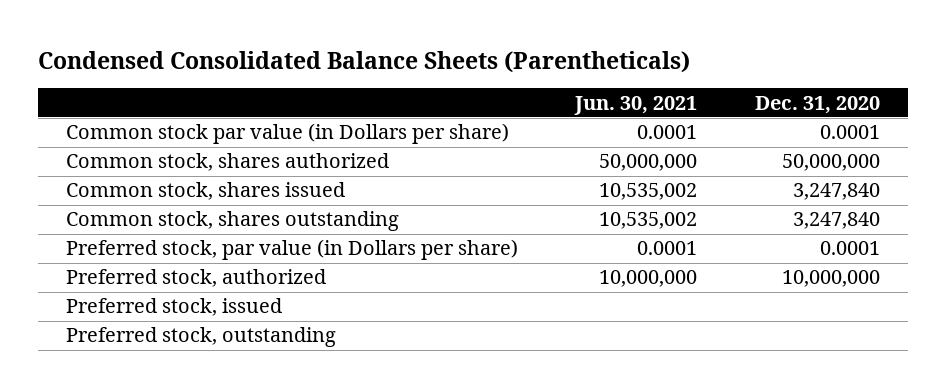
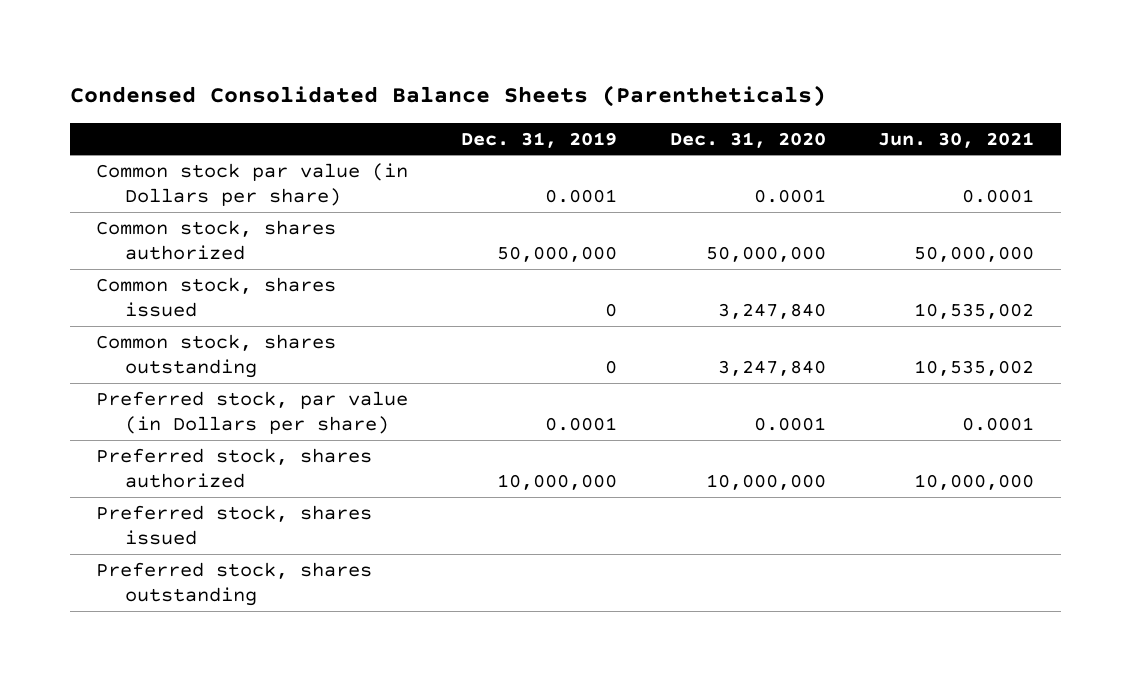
- | Jun. 30, 2021 | Dec. 31, 2020
+ | Dec. 31, 2019 | Dec. 31, 2020 | Jun. 30, 2021
- Preferred stock, authorized | 10,000,000 | 10,000,000
- Preferred stock, issued
- Preferred stock, outstanding
+ Preferred stock, shares authorized | 10,000,000 | 10,000,000 | 10,000,000
+ Preferred stock, shares issued
+ Preferred stock, shares outstanding

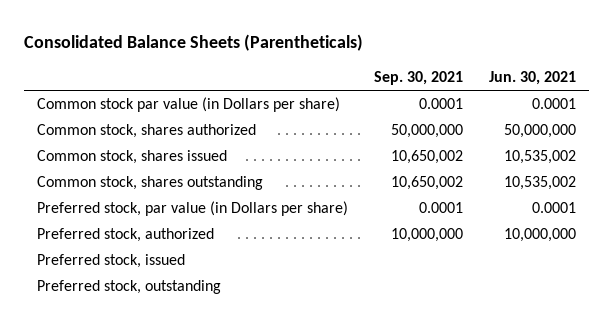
- Condensed Consolidated Balance Sheets (Parentheticals)
+ Consolidated Balance Sheets (Parentheticals)
- | Dec. 31, 2019 | Dec. 31, 2020 | Jun. 30, 2021
+ | Sep. 30, 2021 | Jun. 30, 2021
- Preferred stock, shares authorized | 10,000,000 | 10,000,000 | 10,000,000
- Preferred stock, shares issued
- Preferred stock, shares outstanding
+ Preferred stock, authorized | 10,000,000 | 10,000,000
+ Preferred stock, issued
+ Preferred stock, outstanding

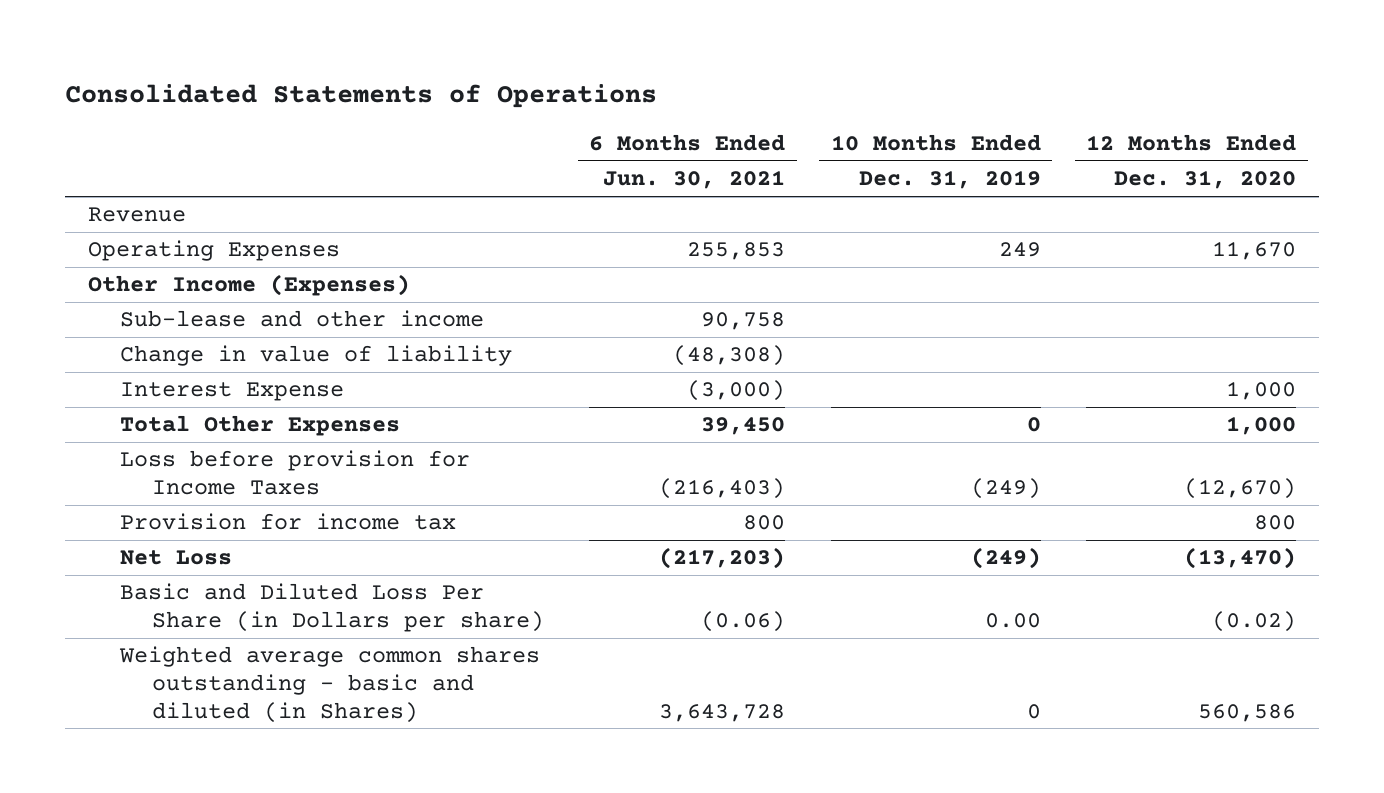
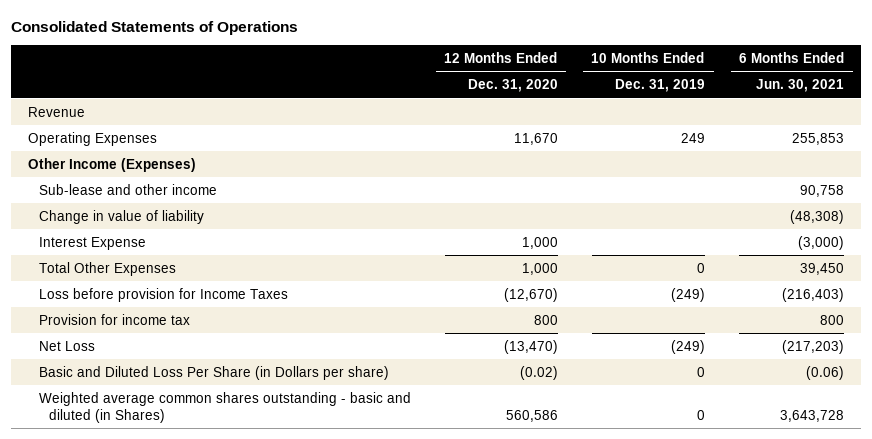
- | 6 Months Ended Jun. 30, 2021 | 10 Months Ended Dec. 31, 2019 | 12 Months Ended Dec. 31, 2020
+ | 12 Months Ended Dec. 31, 2020 | 10 Months Ended Dec. 31, 2019 | 6 Months Ended Jun. 30, 2021
- Basic and Diluted Loss Per Share (in Dollars per share) | (0.06) | 0.00 | (0.02)
+ Basic and Diluted Loss Per Share (in Dollars per share) | (0.02) | 0 | (0.06)

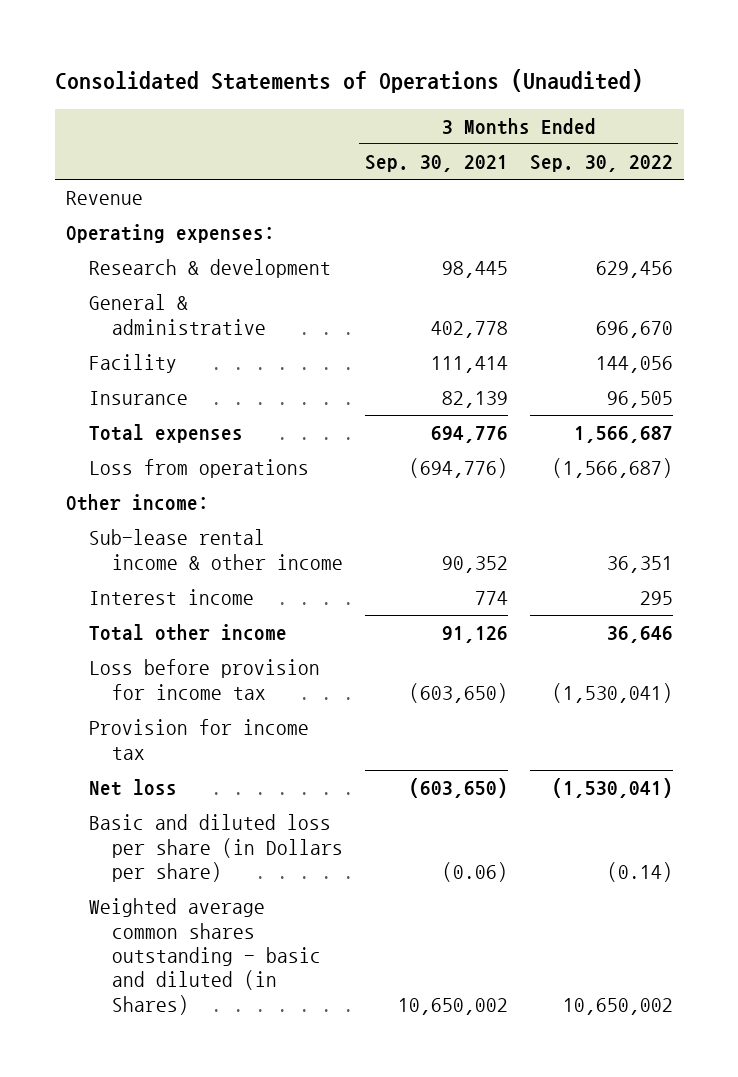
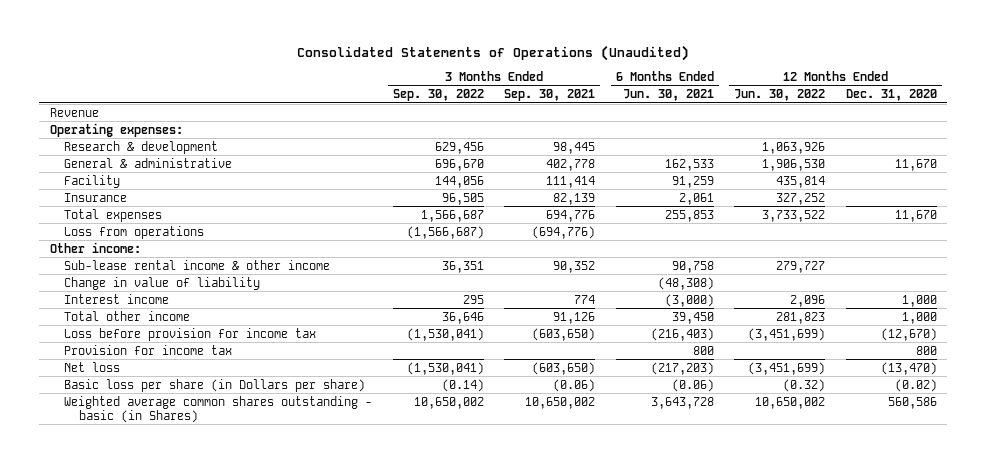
- | 3 Months Ended Sep. 30, 2021 | 3 Months Ended Sep. 30, 2022
+ | 3 Months Ended Sep. 30, 2022 | 3 Months Ended Sep. 30, 2021 | 6 Months Ended Jun. 30, 2021 | 12 Months Ended Jun. 30, 2022 | 12 Months Ended Dec. 31, 2020
+ Change in value of liability | | | (48,308) | |
- Basic and diluted loss per share (in Dollars per share) | (0.06) | (0.14)
- Weighted average common shares outstanding - basic and diluted (in Shares) | 10,650,002 | 10,650,002
+ Basic loss per share (in Dollars per share) | (0.14) | (0.06) | (0.06) | (0.32) | (0.02)
+ Weighted average common shares outstanding - basic (in Shares) | 10,650,002 | 10,650,002 | 3,643,728 | 10,650,002 | 560,586

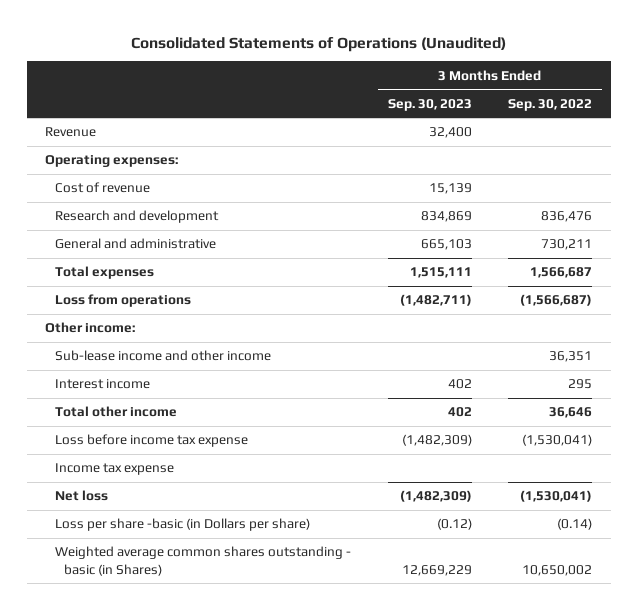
- | 3 Months Ended Sep. 30, 2022 | 3 Months Ended Sep. 30, 2021 | 6 Months Ended Jun. 30, 2021 | 12 Months Ended Jun. 30, 2022 | 12 Months Ended Dec. 31, 2020
+ | 3 Months Ended Sep. 30, 2023 | 3 Months Ended Sep. 30, 2022
- Research & development | 629,456 | 98,445 | | 1,063,926 |
- General & administrative | 696,670 | 402,778 | 162,533 | 1,906,530 | 11,670
- Facility | 144,056 | 111,414 | 91,259 | 435,814 |
- Insurance | 96,505 | 82,139 | 2,061 | 327,252 |
+ Cost of revenue | 15,139 |
+ Research and development | 834,869 | 836,476
+ General and administrative | 665,103 | 730,211
- Sub-lease rental income & other income | 36,351 | 90,352 | 90,758 | 279,727 |
- Change in value of liability | | | (48,308) | |
+ Sub-lease income and other income | | 36,351
- Loss before provision for income tax | (1,530,041) | (603,650) | (216,403) | (3,451,699) | (12,670)
- Provision for income tax | | | 800 | | 800
+ Loss before income tax expense | (1,482,309) | (1,530,041)
+ Income tax expense
- Basic loss per share (in Dollars per share) | (0.14) | (0.06) | (0.06) | (0.32) | (0.02)
+ Loss per share -basic (in Dollars per share) | (0.12) | (0.14)

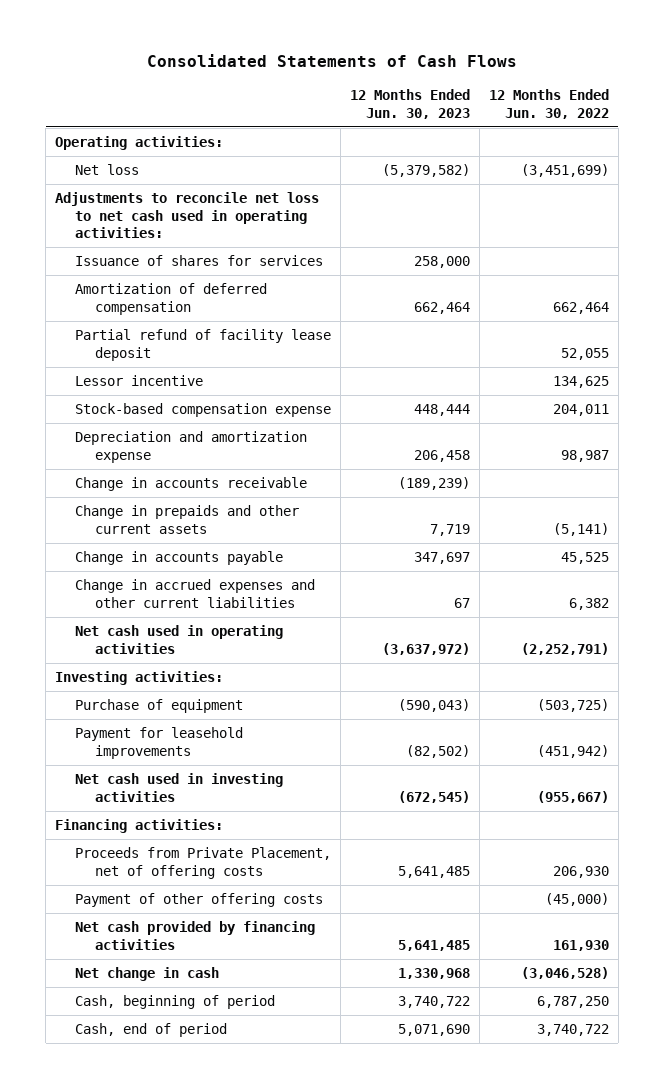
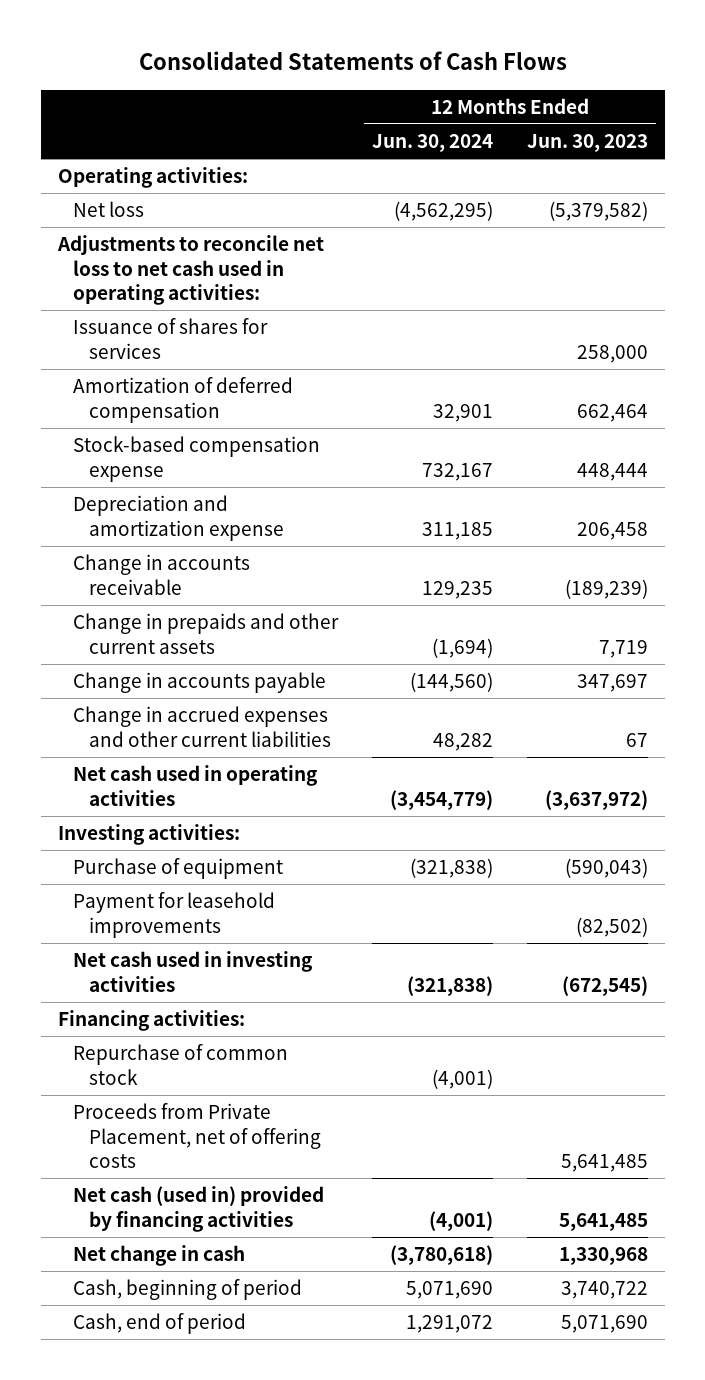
- | 12 Months Ended Jun. 30, 2023 | 12 Months Ended Jun. 30, 2022
+ | 12 Months Ended Jun. 30, 2024 | 12 Months Ended Jun. 30, 2023
- Partial refund of facility lease deposit | | 52,055
- Lessor incentive | | 134,625
+ Repurchase of common stock | (4,001) |
- Payment of other offering costs | | (45,000)
- Net cash provided by financing activities | 5,641,485 | 161,930
+ Net cash (used in) provided by financing activities | (4,001) | 5,641,485

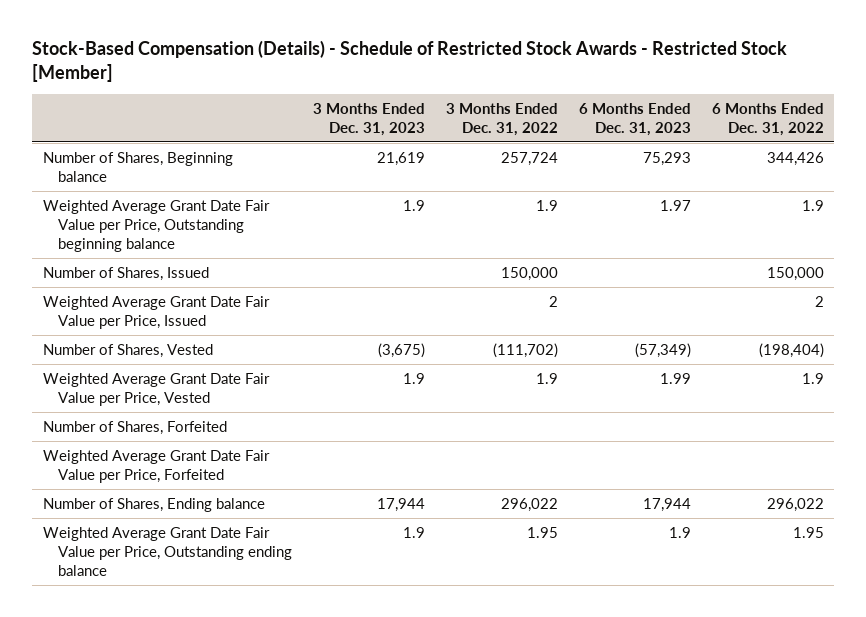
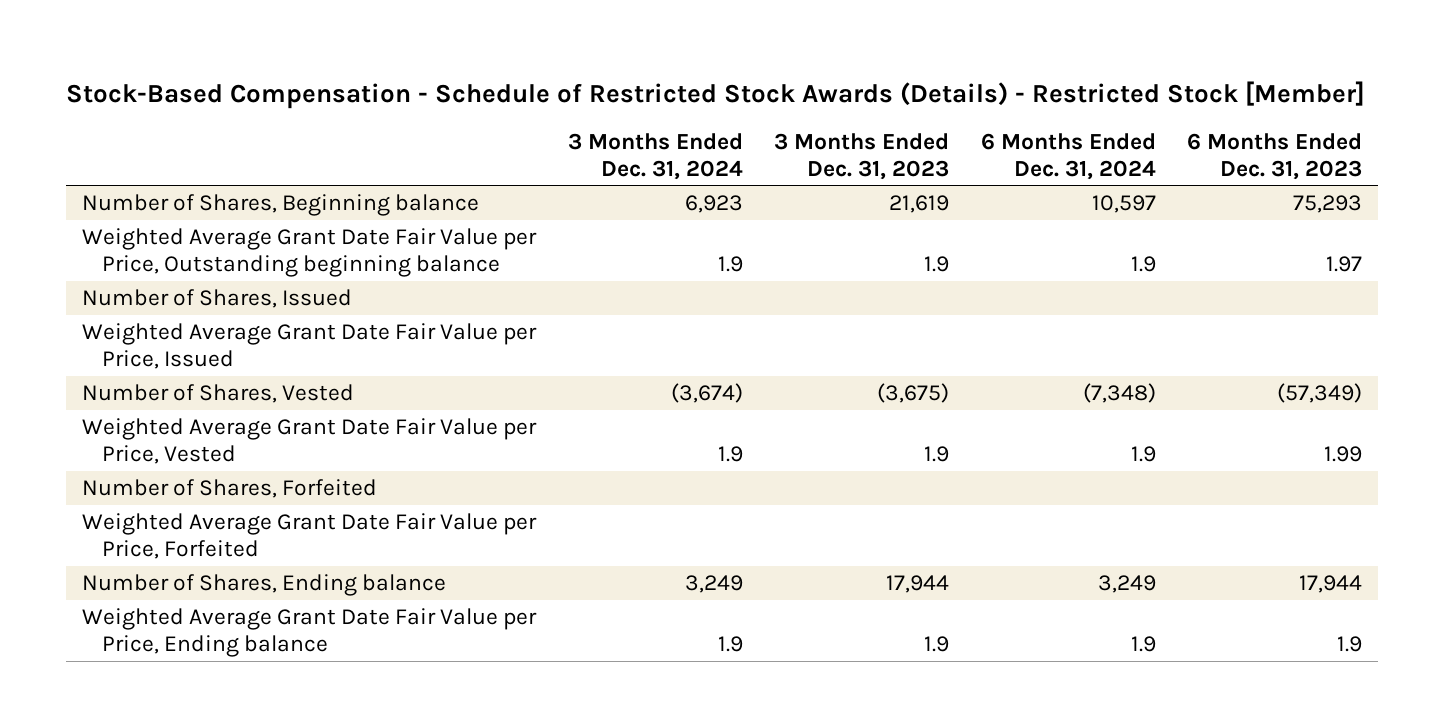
- Stock-Based Compensation (Details) - Schedule of Restricted Stock Awards - Restricted Stock [Member]
+ Stock-Based Compensation - Schedule of Restricted Stock Awards (Details) - Restricted Stock [Member]
- | 3 Months Ended Dec. 31, 2023 | 3 Months Ended Dec. 31, 2022 | 6 Months Ended Dec. 31, 2023 | 6 Months Ended Dec. 31, 2022
+ | 3 Months Ended Dec. 31, 2024 | 3 Months Ended Dec. 31, 2023 | 6 Months Ended Dec. 31, 2024 | 6 Months Ended Dec. 31, 2023
- Weighted Average Grant Date Fair Value per Price, Outstanding ending balance | 1.9 | 1.95 | 1.9 | 1.95
+ Weighted Average Grant Date Fair Value per Price, Ending balance | 1.9 | 1.9 | 1.9 | 1.9

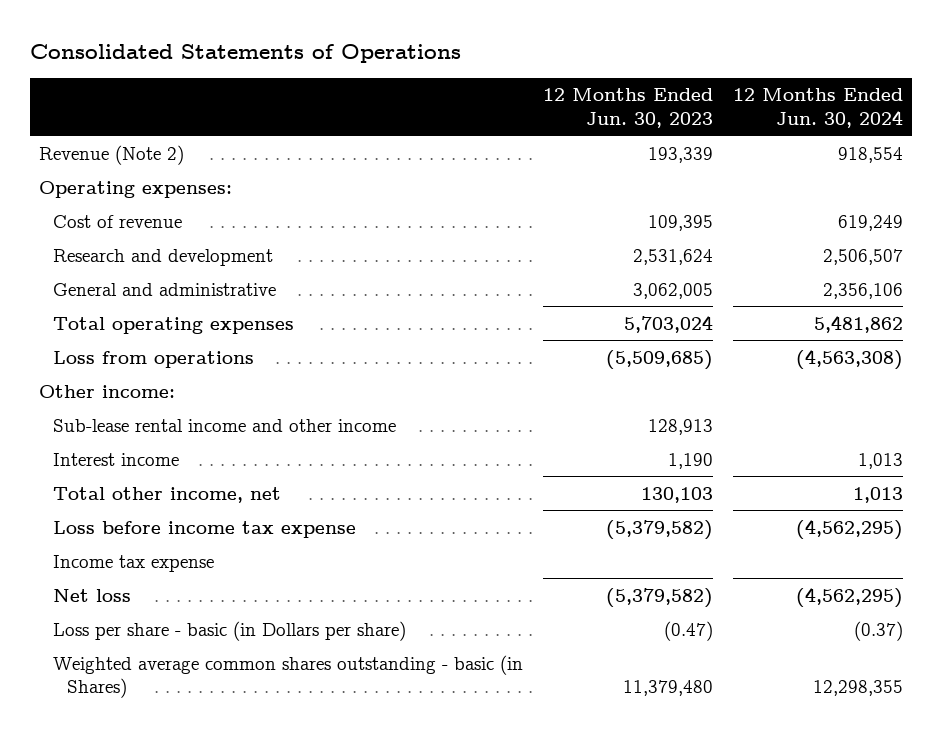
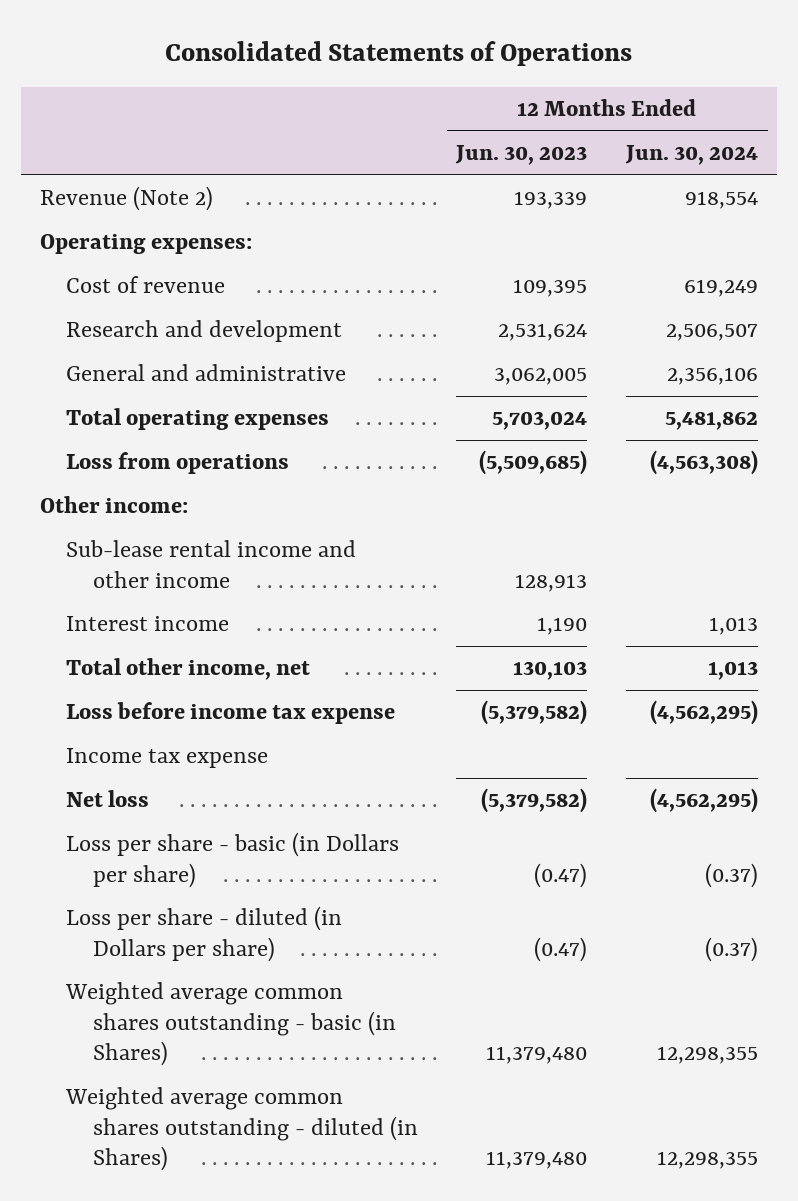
+ Loss per share - diluted (in Dollars per share) | (0.47) | (0.37)
+ Weighted average common shares outstanding - diluted (in Shares) | 11,379,480 | 12,298,355

